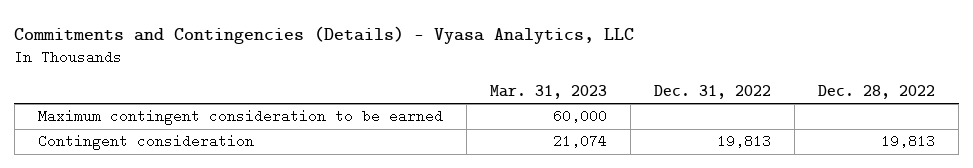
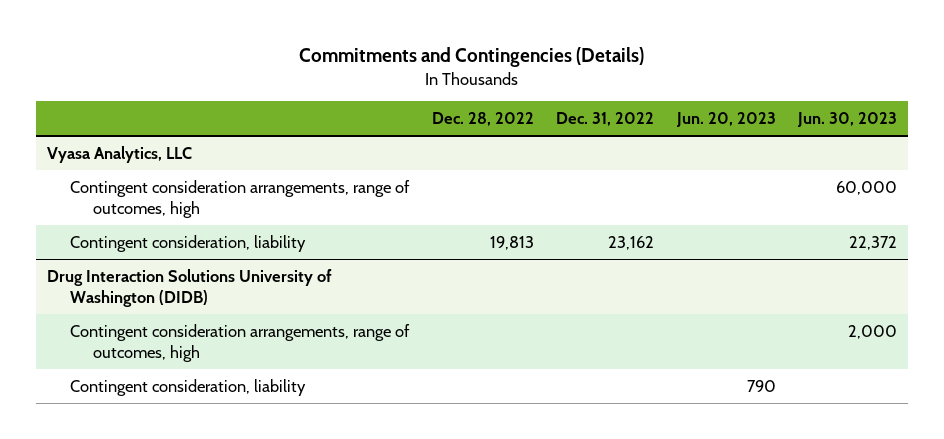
- Commitments and Contingencies (Details) - Vyasa Analytics, LLC
+ Commitments and Contingencies (Details)
- | Mar. 31, 2023 | Dec. 31, 2022 | Dec. 28, 2022
+ | Dec. 28, 2022 | Dec. 31, 2022 | Jun. 20, 2023 | Jun. 30, 2023
- Maximum contingent consideration to be earned | 60,000 | |
- Contingent consideration | 21,074 | 19,813 | 19,813
+ Vyasa Analytics, LLC
+ Contingent consideration arrangements, range of outcomes, high | | | | 60,000
+ Contingent consideration, liability | 19,813 | 23,162 | | 22,372
+ Drug Interaction Solutions University of Washington (DIDB)
+ Contingent consideration arrangements, range of outcomes, high | | | | 2,000
+ Contingent consideration, liability | | | 790 |

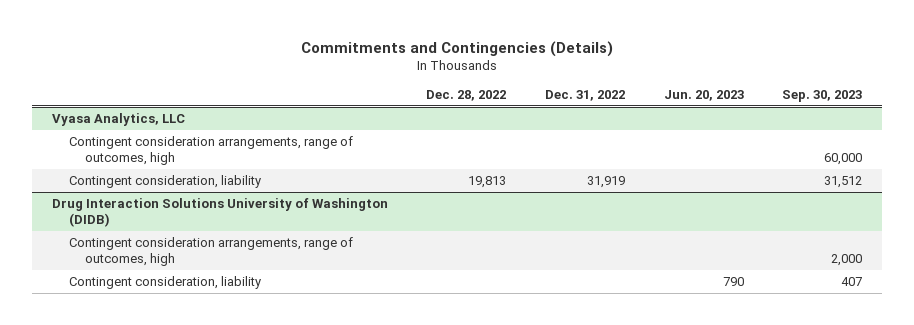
- | Dec. 28, 2022 | Dec. 31, 2022 | Jun. 20, 2023 | Jun. 30, 2023
+ | Dec. 28, 2022 | Dec. 31, 2022 | Jun. 20, 2023 | Sep. 30, 2023
@ Vyasa Analytics, LLC
- Contingent consideration, liability | 19,813 | 23,162 | | 22,372
+ Contingent consideration, liability | 19,813 | 31,919 | | 31,512

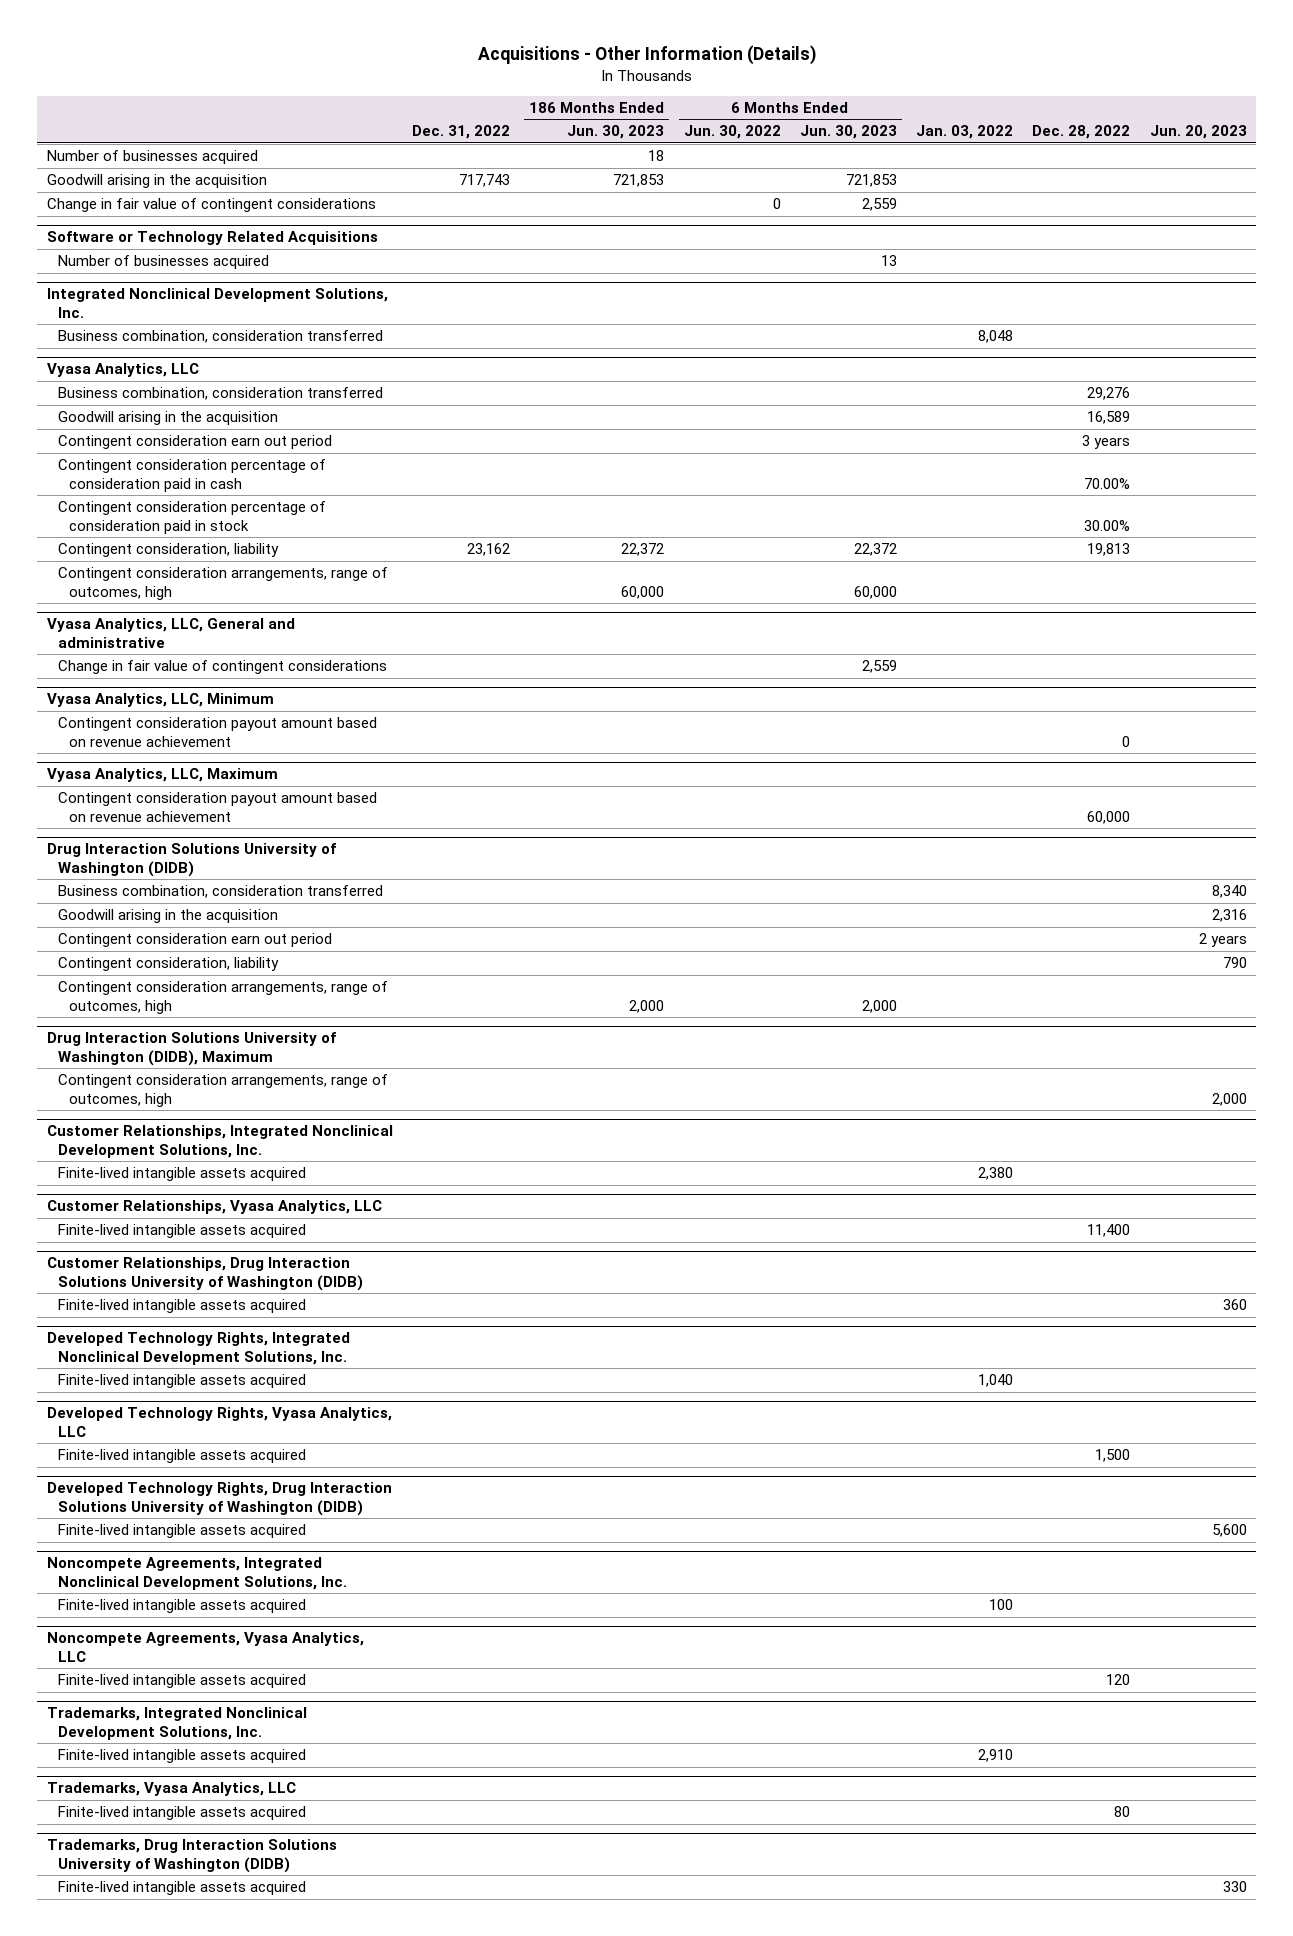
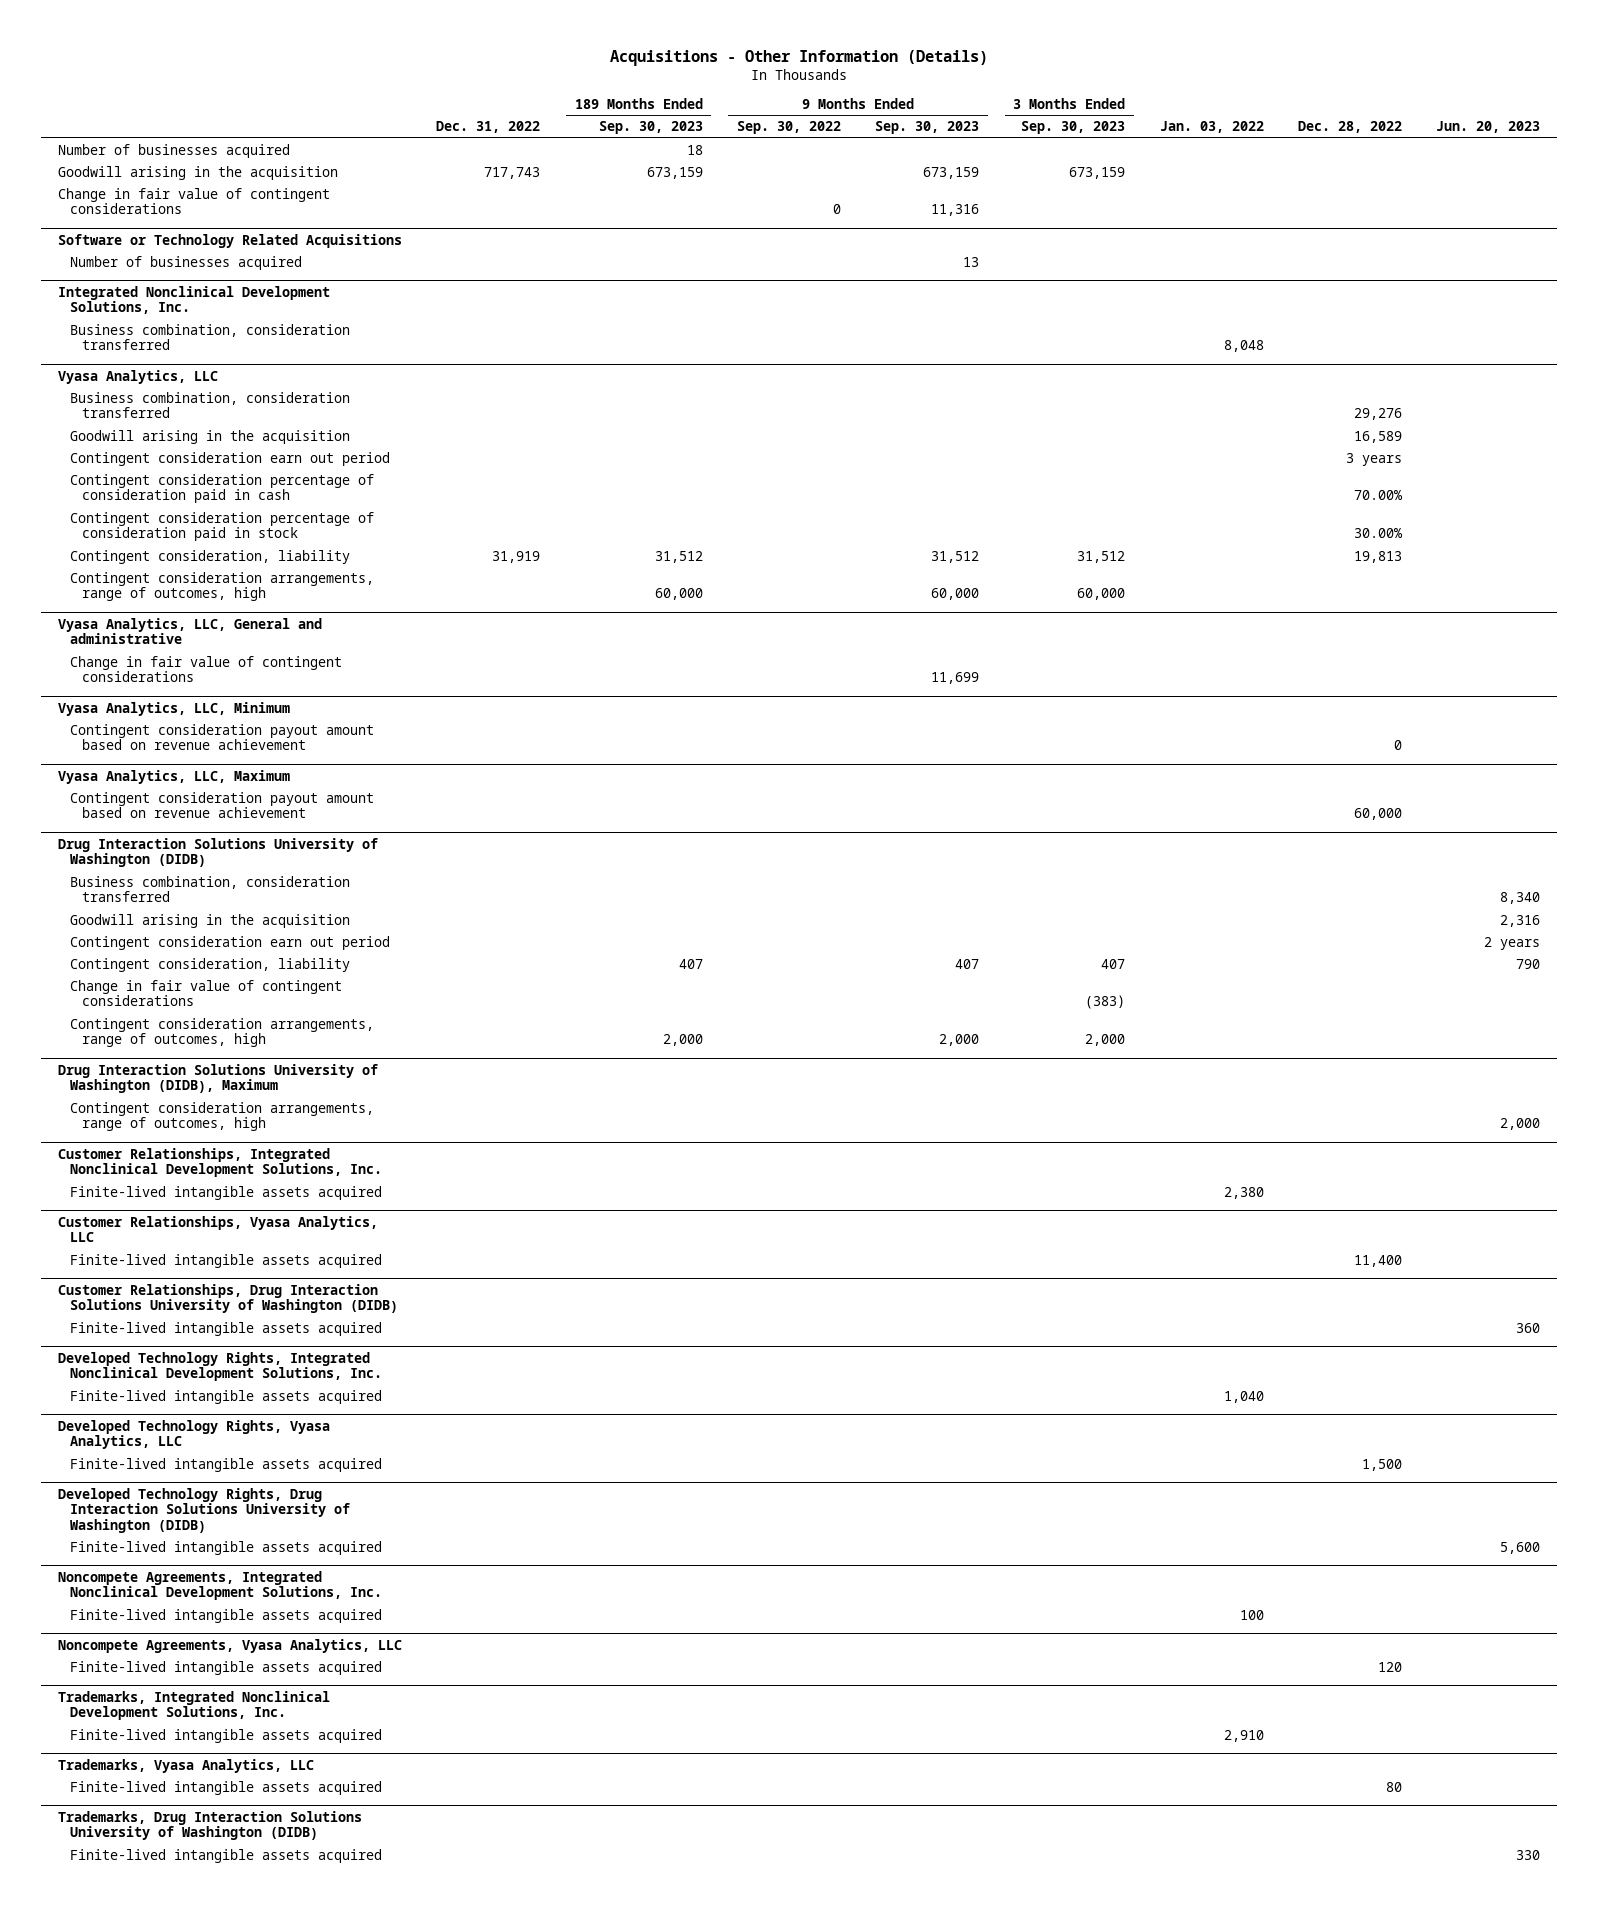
- | Dec. 31, 2022 | 186 Months Ended Jun. 30, 2023 | 6 Months Ended Jun. 30, 2022 | 6 Months Ended Jun. 30, 2023 | Jan. 03, 2022 | Dec. 28, 2022 | Jun. 20, 2023
+ | Dec. 31, 2022 | 189 Months Ended Sep. 30, 2023 | 9 Months Ended Sep. 30, 2022 | 9 Months Ended Sep. 30, 2023 | 3 Months Ended Sep. 30, 2023 | Jan. 03, 2022 | Dec. 28, 2022 | Jun. 20, 2023
@ Vyasa Analytics, LLC
- Contingent consideration, liability | 23,162 | 22,372 | | 22,372 | | 19,813 |
+ Contingent consideration, liability | 31,919 | 31,512 | | 31,512 | 31,512 | | 19,813 |
@ Drug Interaction Solutions University of Washington (DIDB)
+ Change in fair value of contingent considerations | | | | | (383) | | |

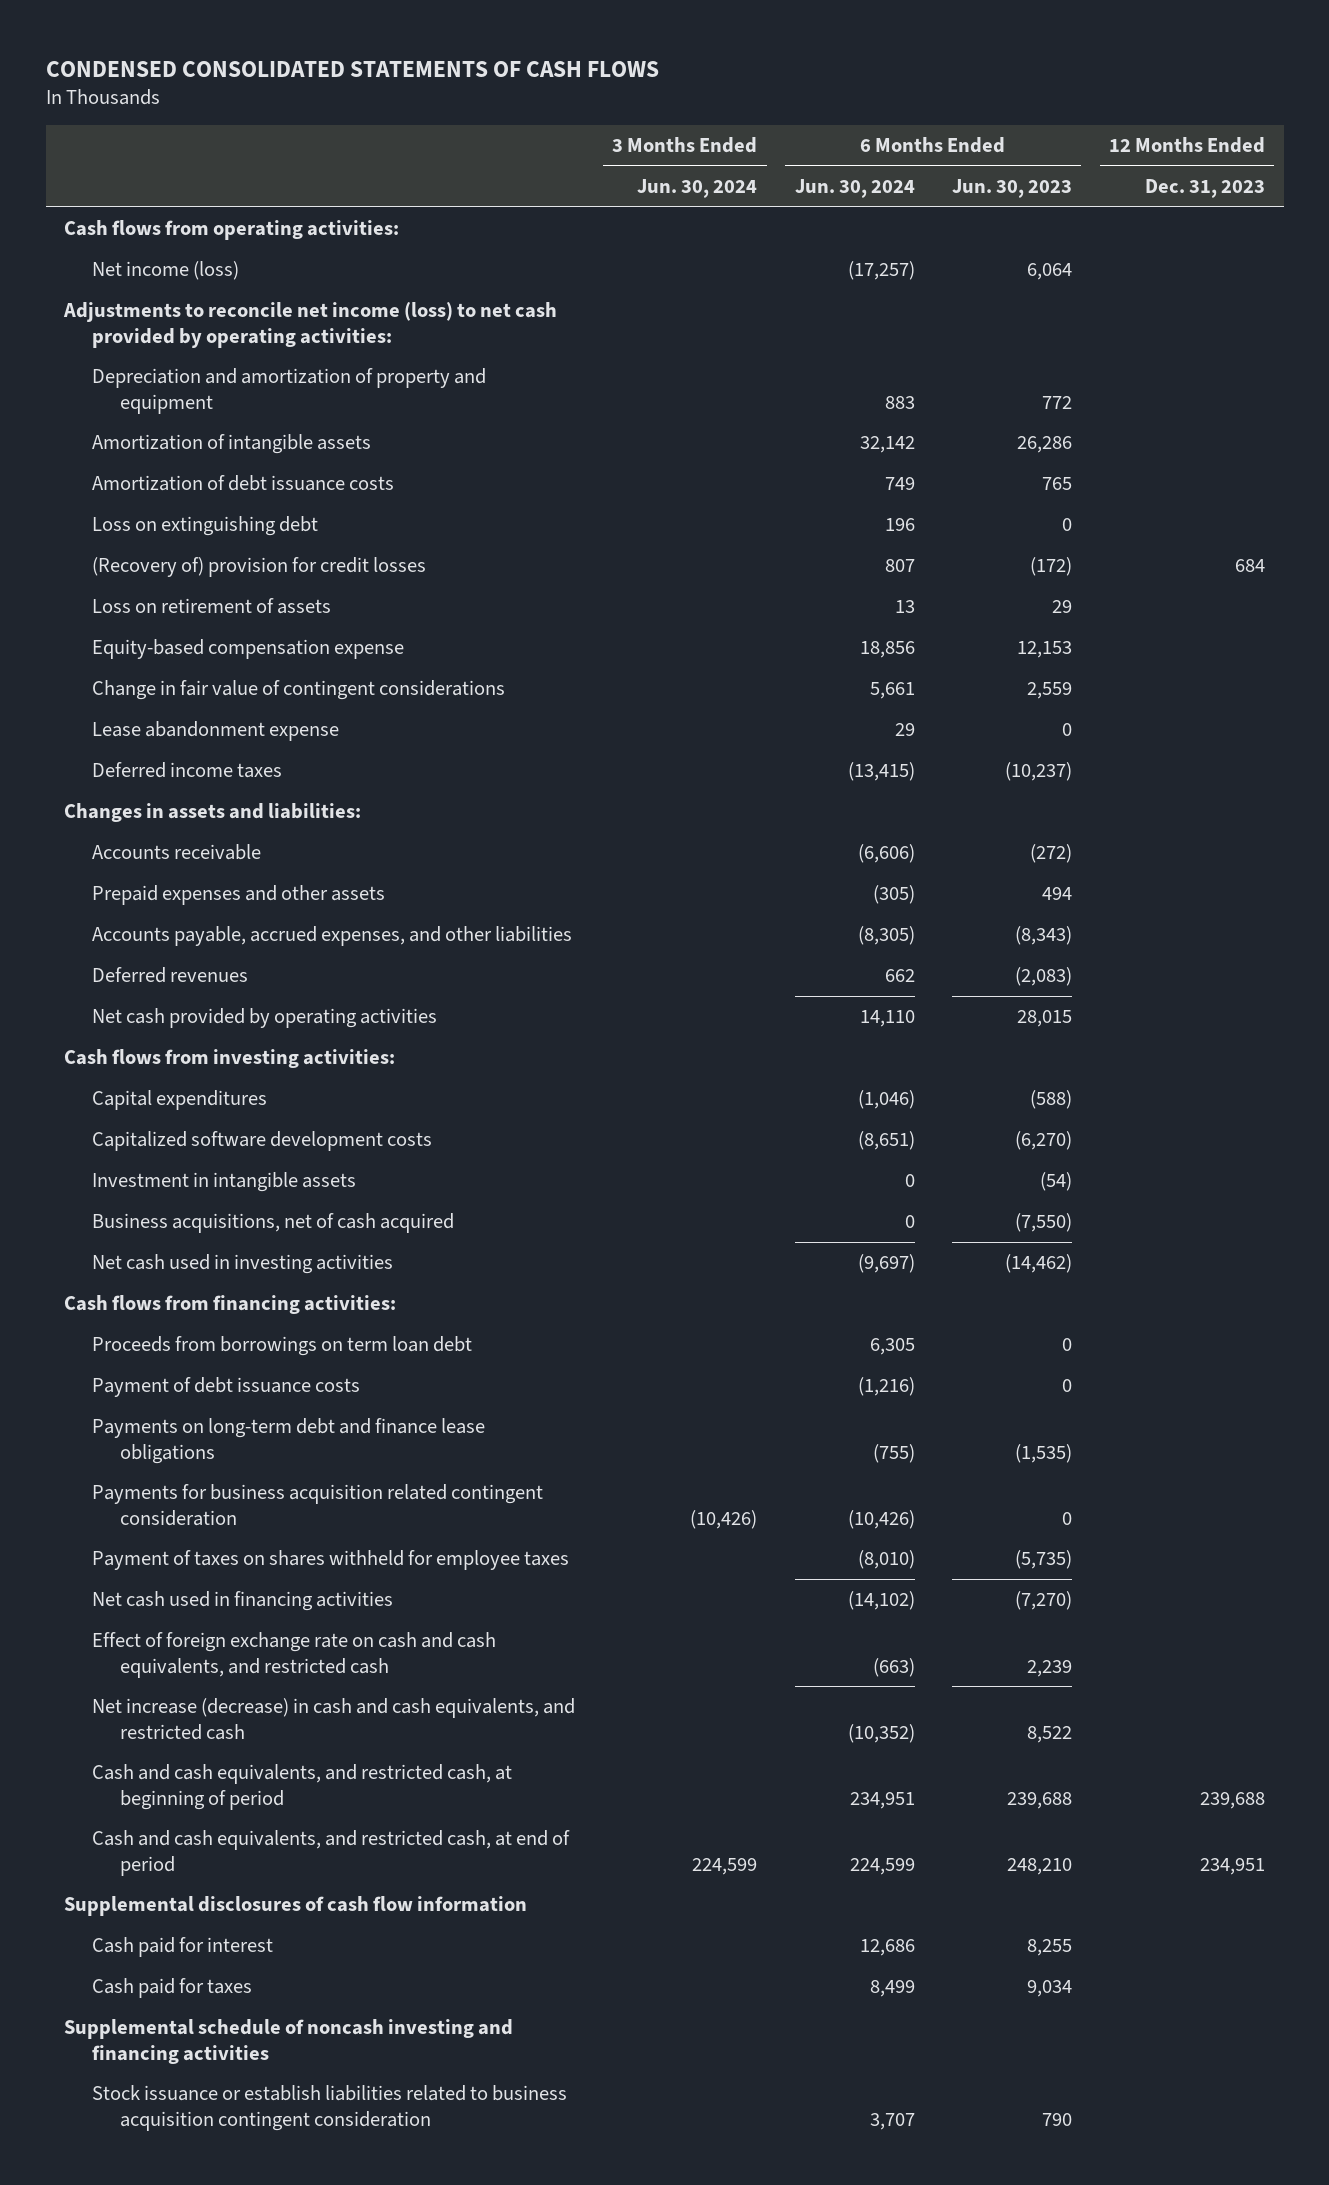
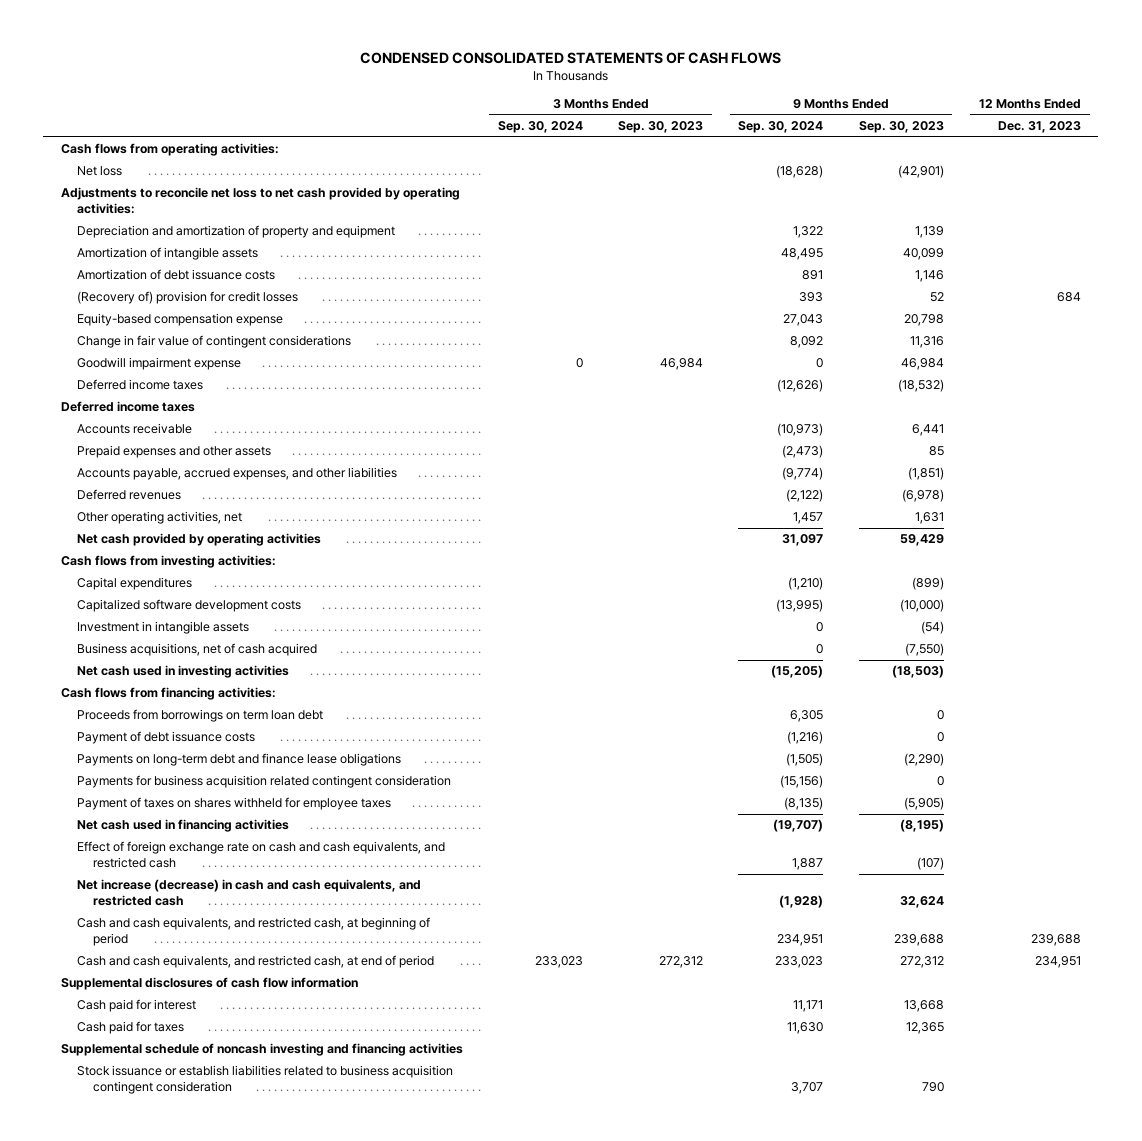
- | 3 Months Ended Jun. 30, 2024 | 6 Months Ended Jun. 30, 2024 | 6 Months Ended Jun. 30, 2023 | 12 Months Ended Dec. 31, 2023
+ | 3 Months Ended Sep. 30, 2024 | 3 Months Ended Sep. 30, 2023 | 9 Months Ended Sep. 30, 2024 | 9 Months Ended Sep. 30, 2023 | 12 Months Ended Dec. 31, 2023
- Net income (loss) | | (17,257) | 6,064 |
- Adjustments to reconcile net income (loss) to net cash provided by operating activities:
+ Net loss | | | (18,628) | (42,901) |
+ Adjustments to reconcile net loss to net cash provided by operating activities:
- Loss on extinguishing debt | | 196 | 0 |
- Loss on retirement of assets | | 13 | 29 |
- Lease abandonment expense | | 29 | 0 |
+ Goodwill impairment expense | 0 | 46,984 | 0 | 46,984 |
- Changes in assets and liabilities:
+ Deferred income taxes
+ Other operating activities, net | | | 1,457 | 1,631 |

